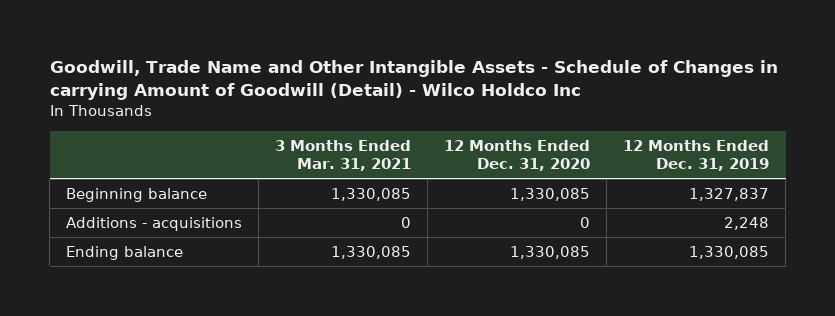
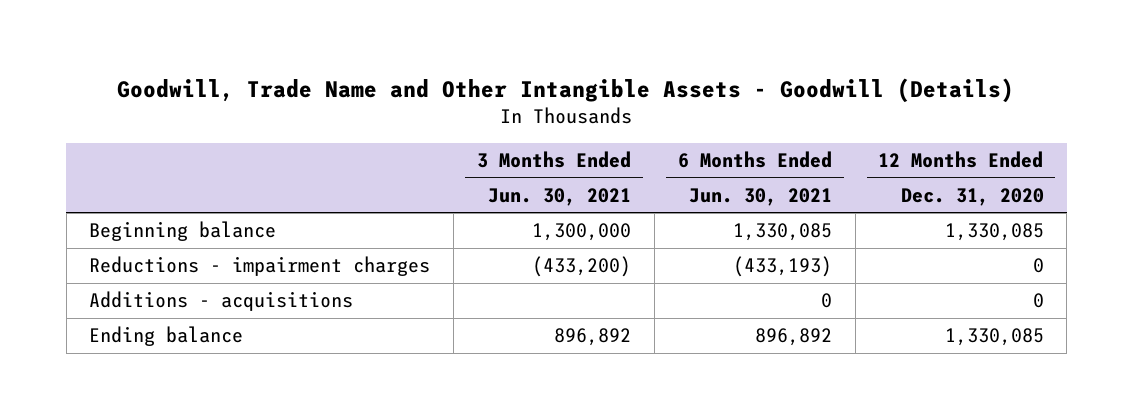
- Goodwill, Trade Name and Other Intangible Assets - Schedule of Changes in carrying Amount of Goodwill (Detail) - Wilco Holdco Inc
+ Goodwill, Trade Name and Other Intangible Assets - Goodwill (Details)
- | 3 Months Ended Mar. 31, 2021 | 12 Months Ended Dec. 31, 2020 | 12 Months Ended Dec. 31, 2019
+ | 3 Months Ended Jun. 30, 2021 | 6 Months Ended Jun. 30, 2021 | 12 Months Ended Dec. 31, 2020
+ Reductions - impairment charges | (433,200) | (433,193) | 0

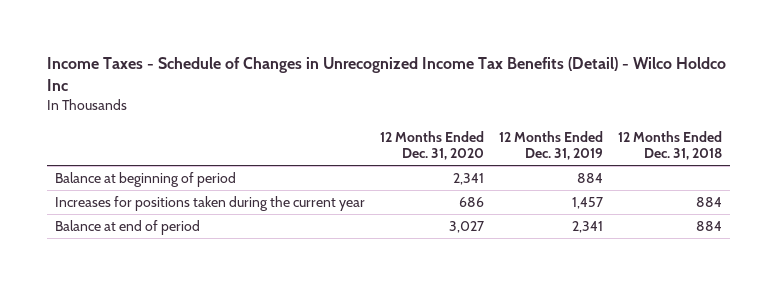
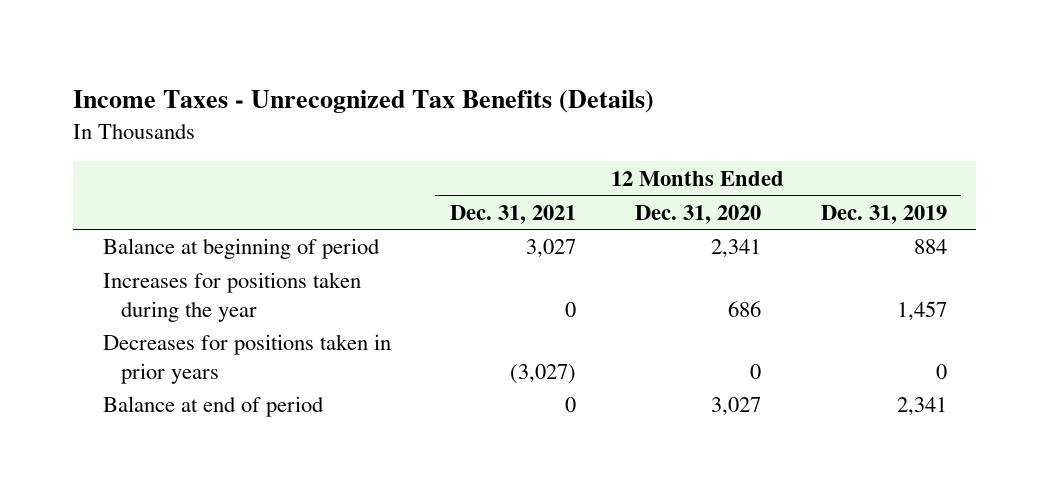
- Income Taxes - Schedule of Changes in Unrecognized Income Tax Benefits (Detail) - Wilco Holdco Inc
+ Income Taxes - Unrecognized Tax Benefits (Details)
- | 12 Months Ended Dec. 31, 2020 | 12 Months Ended Dec. 31, 2019 | 12 Months Ended Dec. 31, 2018
+ | 12 Months Ended Dec. 31, 2021 | 12 Months Ended Dec. 31, 2020 | 12 Months Ended Dec. 31, 2019
- Increases for positions taken during the current year | 686 | 1,457 | 884
+ Increases for positions taken during the year | 0 | 686 | 1,457
+ Decreases for positions taken in prior years | (3,027) | 0 | 0

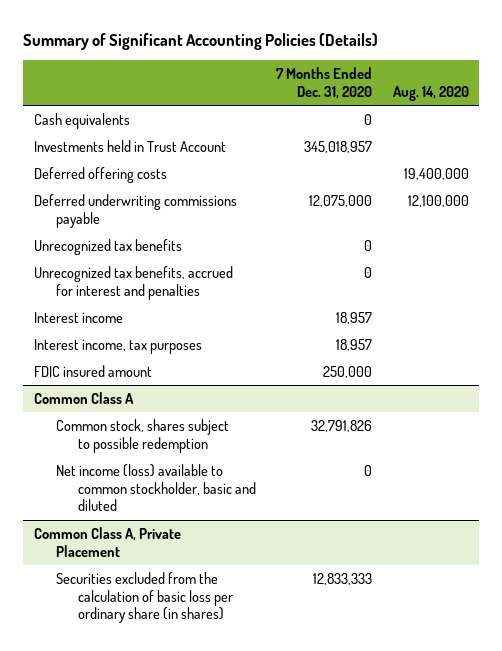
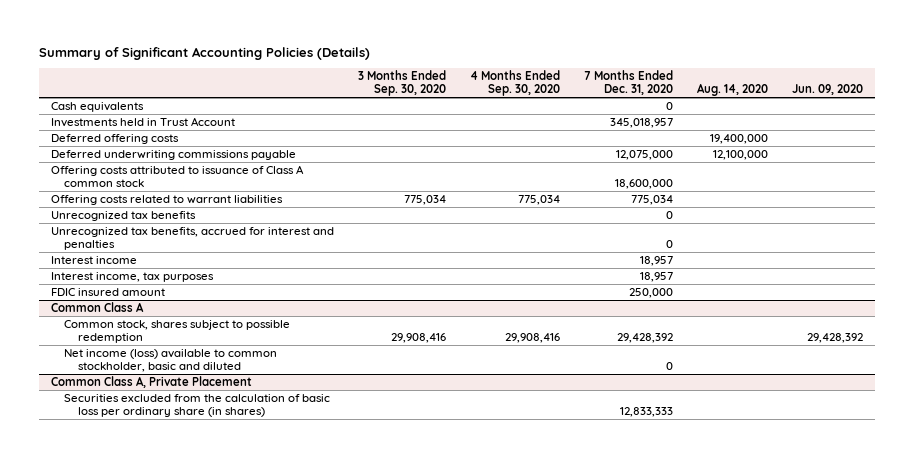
- | 7 Months Ended Dec. 31, 2020 | Aug. 14, 2020
+ | 3 Months Ended Sep. 30, 2020 | 4 Months Ended Sep. 30, 2020 | 7 Months Ended Dec. 31, 2020 | Aug. 14, 2020 | Jun. 09, 2020
+ Offering costs attributed to issuance of Class A common stock | | | 18,600,000 | |
+ Offering costs related to warrant liabilities | 775,034 | 775,034 | 775,034 | |
@ Common Class A
- Common stock, shares subject to possible redemption | 32,791,826 |
+ Common stock, shares subject to possible redemption | 29,908,416 | 29,908,416 | 29,428,392 | | 29,428,392

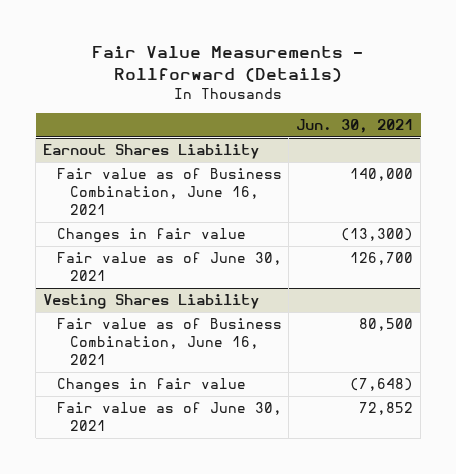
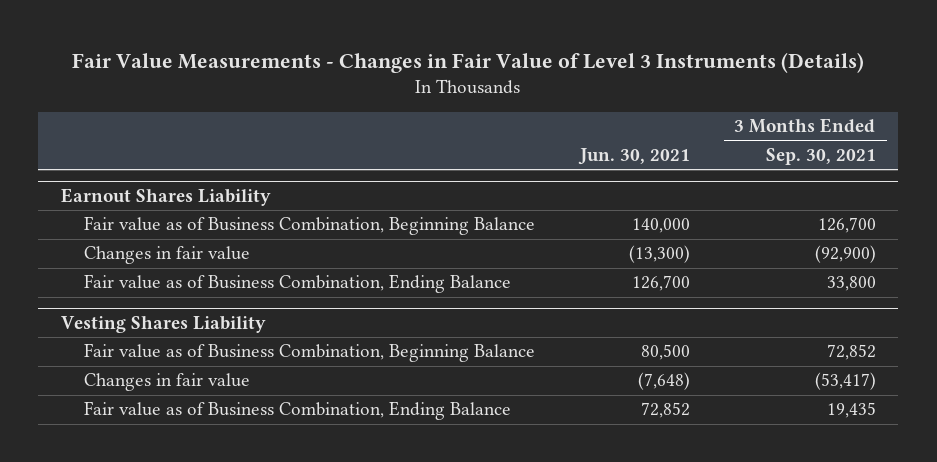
- Fair Value Measurements - Rollforward (Details)
+ Fair Value Measurements - Changes in Fair Value of Level 3 Instruments (Details)
- | Jun. 30, 2021
+ | Jun. 30, 2021 | 3 Months Ended Sep. 30, 2021
@ Earnout Shares Liability
- Fair value as of Business Combination, June 16, 2021 | 140,000
+ Fair value as of Business Combination, Beginning Balance | 140,000 | 126,700
- Fair value as of June 30, 2021 | 126,700
+ Fair value as of Business Combination, Ending Balance | 126,700 | 33,800
@ Vesting Shares Liability
- Fair value as of Business Combination, June 16, 2021 | 80,500
+ Fair value as of Business Combination, Beginning Balance | 80,500 | 72,852
- Fair value as of June 30, 2021 | 72,852
+ Fair value as of Business Combination, Ending Balance | 72,852 | 19,435

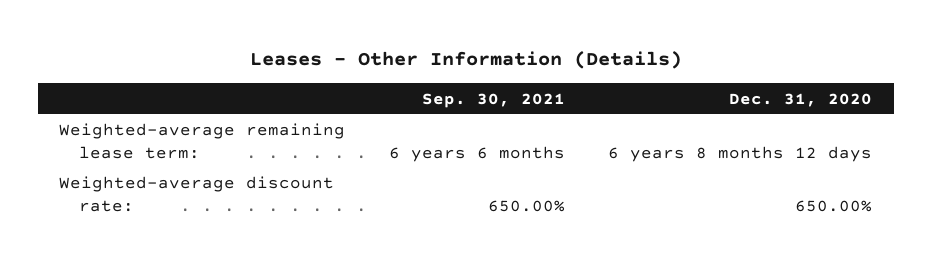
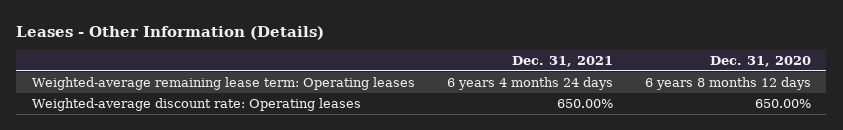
- | Sep. 30, 2021 | Dec. 31, 2020
+ | Dec. 31, 2021 | Dec. 31, 2020
- Weighted-average remaining lease term: | 6 years 6 months | 6 years 8 months 12 days
- Weighted-average discount rate: | 650.00% | 650.00%
+ Weighted-average remaining lease term: Operating leases | 6 years 4 months 24 days | 6 years 8 months 12 days
+ Weighted-average discount rate: Operating leases | 650.00% | 650.00%

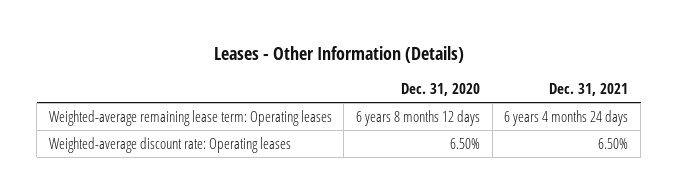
- | Dec. 31, 2021 | Dec. 31, 2020
+ | Dec. 31, 2020 | Dec. 31, 2021
- Weighted-average discount rate: Operating leases | 650.00% | 650.00%
+ Weighted-average discount rate: Operating leases | 6.50% | 6.50%

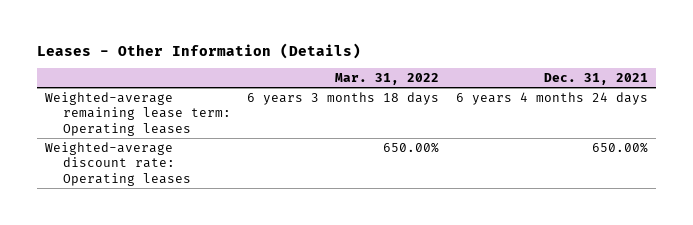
- | Dec. 31, 2020 | Dec. 31, 2021
+ | Mar. 31, 2022 | Dec. 31, 2021
- Weighted-average discount rate: Operating leases | 6.50% | 6.50%
+ Weighted-average discount rate: Operating leases | 650.00% | 650.00%

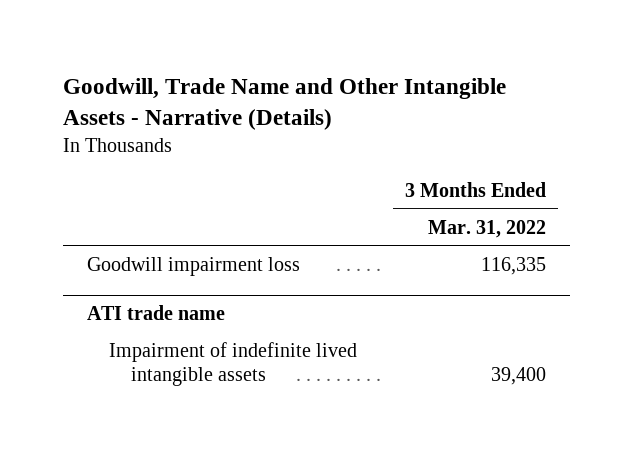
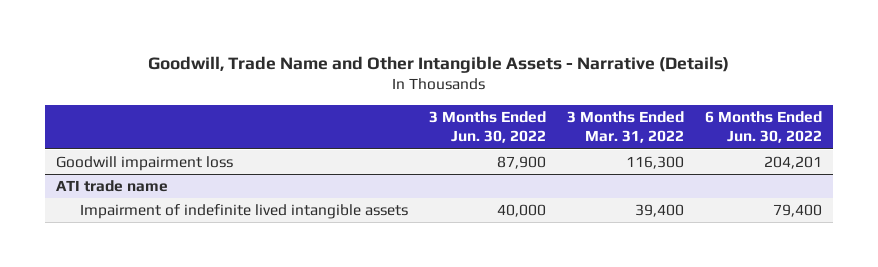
- | 3 Months Ended Mar. 31, 2022
+ | 3 Months Ended Jun. 30, 2022 | 3 Months Ended Mar. 31, 2022 | 6 Months Ended Jun. 30, 2022
- Goodwill impairment loss | 116,335
+ Goodwill impairment loss | 87,900 | 116,300 | 204,201

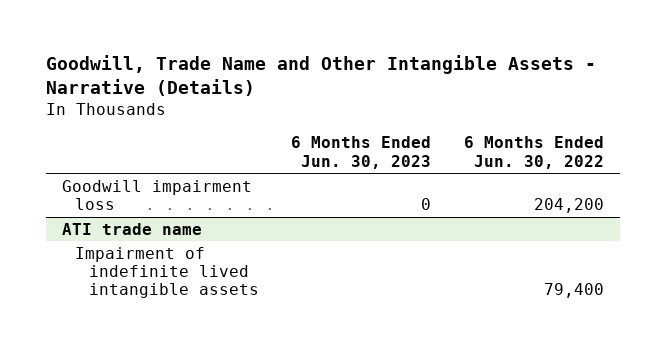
- | 3 Months Ended Jun. 30, 2022 | 3 Months Ended Mar. 31, 2022 | 6 Months Ended Jun. 30, 2022
+ | 6 Months Ended Jun. 30, 2023 | 6 Months Ended Jun. 30, 2022
- Goodwill impairment loss | 87,900 | 116,300 | 204,201
+ Goodwill impairment loss | 0 | 204,200

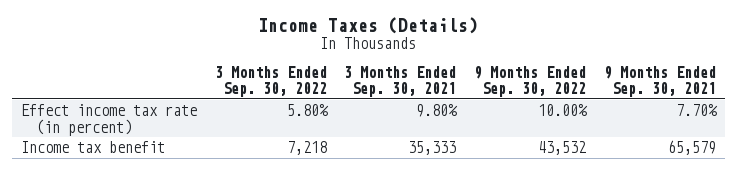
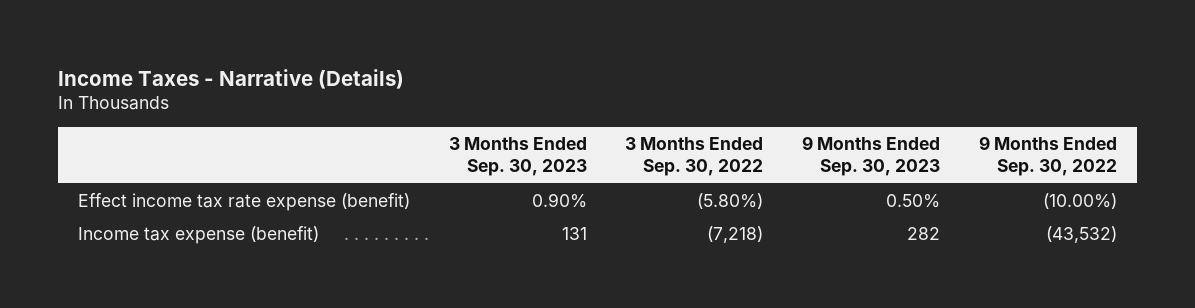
- Income Taxes (Details)
+ Income Taxes - Narrative (Details)
- | 3 Months Ended Sep. 30, 2022 | 3 Months Ended Sep. 30, 2021 | 9 Months Ended Sep. 30, 2022 | 9 Months Ended Sep. 30, 2021
+ | 3 Months Ended Sep. 30, 2023 | 3 Months Ended Sep. 30, 2022 | 9 Months Ended Sep. 30, 2023 | 9 Months Ended Sep. 30, 2022
- Effect income tax rate (in percent) | 5.80% | 9.80% | 10.00% | 7.70%
- Income tax benefit | 7,218 | 35,333 | 43,532 | 65,579
+ Effect income tax rate expense (benefit) | 0.90% | (5.80%) | 0.50% | (10.00%)
+ Income tax expense (benefit) | 131 | (7,218) | 282 | (43,532)

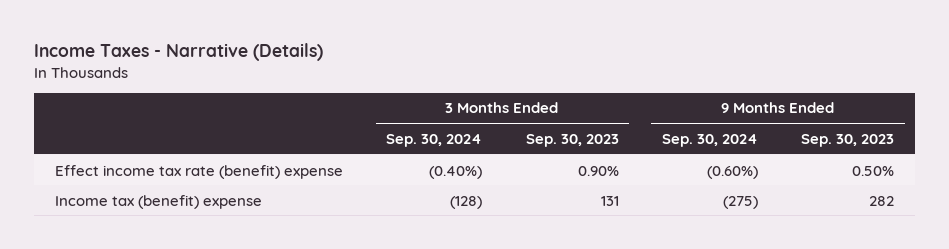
- | 3 Months Ended Sep. 30, 2023 | 3 Months Ended Sep. 30, 2022 | 9 Months Ended Sep. 30, 2023 | 9 Months Ended Sep. 30, 2022
+ | 3 Months Ended Sep. 30, 2024 | 3 Months Ended Sep. 30, 2023 | 9 Months Ended Sep. 30, 2024 | 9 Months Ended Sep. 30, 2023
- Effect income tax rate expense (benefit) | 0.90% | (5.80%) | 0.50% | (10.00%)
- Income tax expense (benefit) | 131 | (7,218) | 282 | (43,532)
+ Effect income tax rate (benefit) expense | (0.40%) | 0.90% | (0.60%) | 0.50%
+ Income tax (benefit) expense | (128) | 131 | (275) | 282

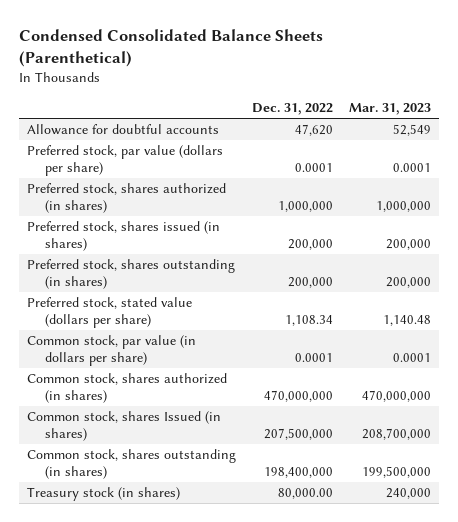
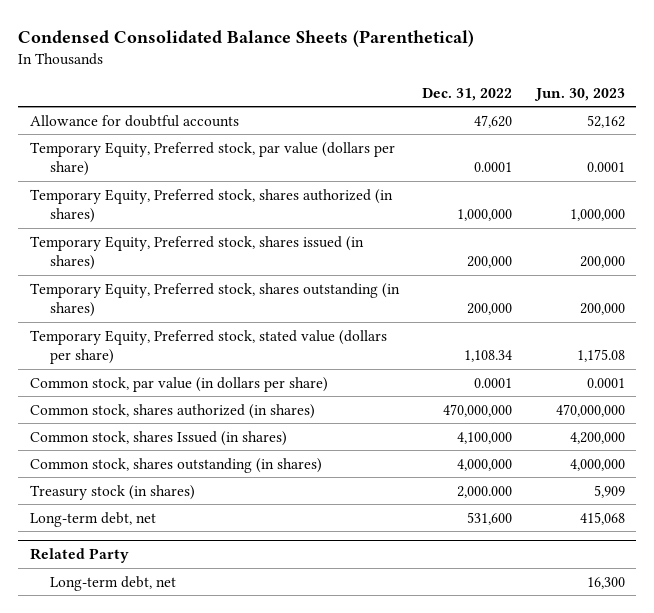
- | Dec. 31, 2022 | Mar. 31, 2023
+ | Dec. 31, 2022 | Jun. 30, 2023
- Preferred stock, par value (dollars per share) | 0.0001 | 0.0001
- Preferred stock, shares authorized (in shares) | 1,000,000 | 1,000,000
- Preferred stock, shares issued (in shares) | 200,000 | 200,000
- Preferred stock, shares outstanding (in shares) | 200,000 | 200,000
- Preferred stock, stated value (dollars per share) | 1,108.34 | 1,140.48
+ Temporary Equity, Preferred stock, par value (dollars per share) | 0.0001 | 0.0001
+ Temporary Equity, Preferred stock, shares authorized (in shares) | 1,000,000 | 1,000,000
+ Temporary Equity, Preferred stock, shares issued (in shares) | 200,000 | 200,000
+ Temporary Equity, Preferred stock, shares outstanding (in shares) | 200,000 | 200,000
+ Temporary Equity, Preferred stock, stated value (dollars per share) | 1,108.34 | 1,175.08
- Common stock, shares Issued (in shares) | 207,500,000 | 208,700,000
- Common stock, shares outstanding (in shares) | 198,400,000 | 199,500,000
- Treasury stock (in shares) | 80,000.00 | 240,000
+ Common stock, shares Issued (in shares) | 4,100,000 | 4,200,000
+ Common stock, shares outstanding (in shares) | 4,000,000 | 4,000,000
+ Treasury stock (in shares) | 2,000.000 | 5,909
+ Long-term debt, net | 531,600 | 415,068
+ Related Party
+ Long-term debt, net | | 16,300

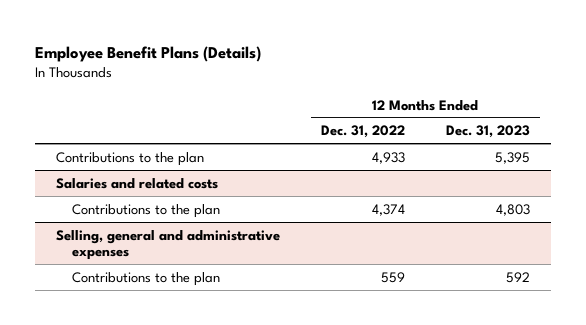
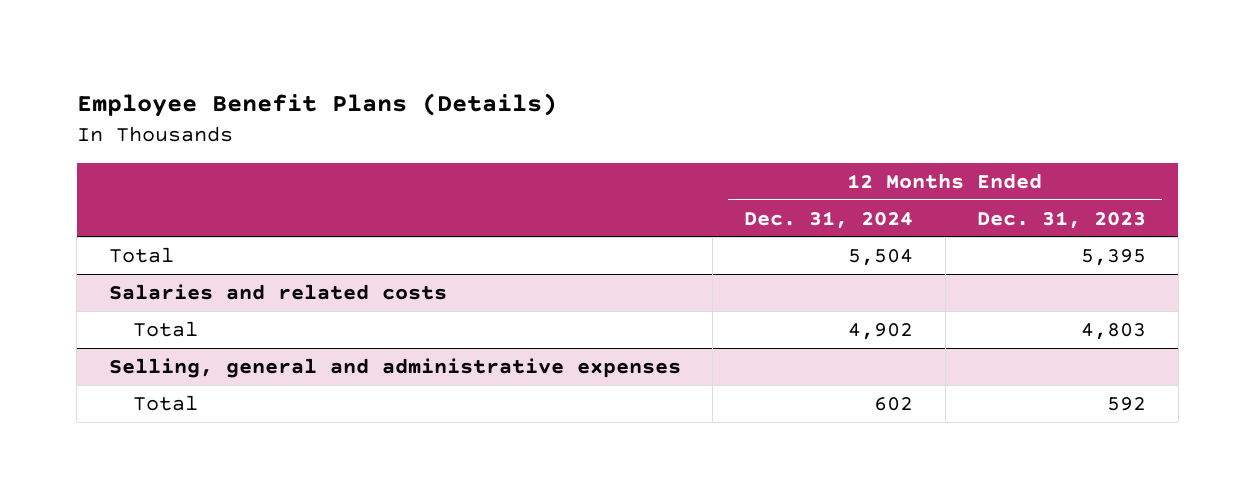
- | 12 Months Ended Dec. 31, 2022 | 12 Months Ended Dec. 31, 2023
+ | 12 Months Ended Dec. 31, 2024 | 12 Months Ended Dec. 31, 2023
- Contributions to the plan | 4,933 | 5,395
+ Total | 5,504 | 5,395
@ Salaries and related costs
- Contributions to the plan | 4,374 | 4,803
+ Total | 4,902 | 4,803
@ Selling, general and administrative expenses
- Contributions to the plan | 559 | 592
+ Total | 602 | 592

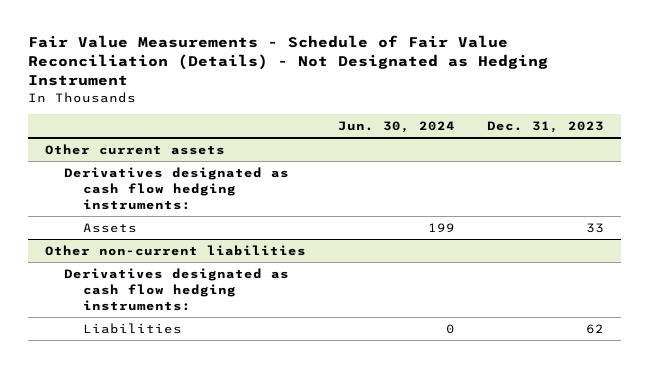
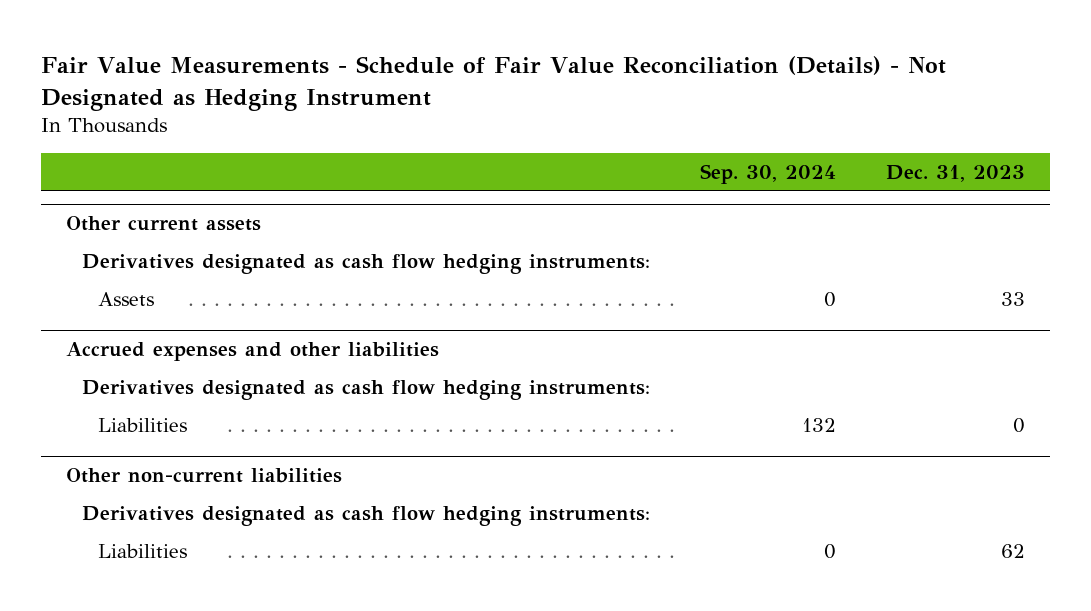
- | Jun. 30, 2024 | Dec. 31, 2023
+ | Sep. 30, 2024 | Dec. 31, 2023
+ Accrued expenses and other liabilities
+ Derivatives designated as cash flow hedging instruments:
+ Liabilities | 132 | 0

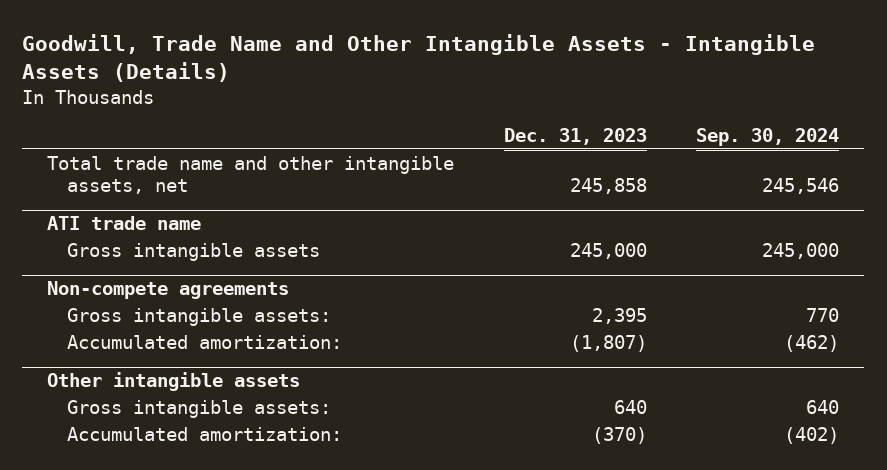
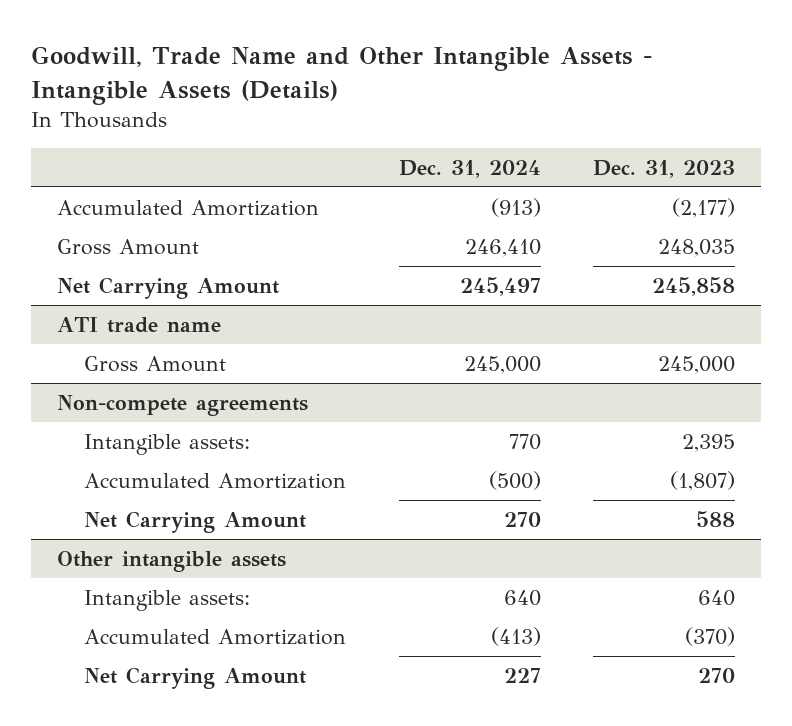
- | Dec. 31, 2023 | Sep. 30, 2024
+ | Dec. 31, 2024 | Dec. 31, 2023
- Total trade name and other intangible assets, net | 245,858 | 245,546
+ Accumulated Amortization | (913) | (2,177)
+ Gross Amount | 246,410 | 248,035
+ Net Carrying Amount | 245,497 | 245,858
@ ATI trade name
- Gross intangible assets | 245,000 | 245,000
+ Gross Amount | 245,000 | 245,000
@ Non-compete agreements
- Gross intangible assets: | 2,395 | 770
- Accumulated amortization: | (1,807) | (462)
+ Intangible assets: | 770 | 2,395
+ Accumulated Amortization | (500) | (1,807)
+ Net Carrying Amount | 270 | 588
@ Other intangible assets
- Gross intangible assets: | 640 | 640
- Accumulated amortization: | (370) | (402)
+ Intangible assets: | 640 | 640
+ Accumulated Amortization | (413) | (370)
+ Net Carrying Amount | 227 | 270

